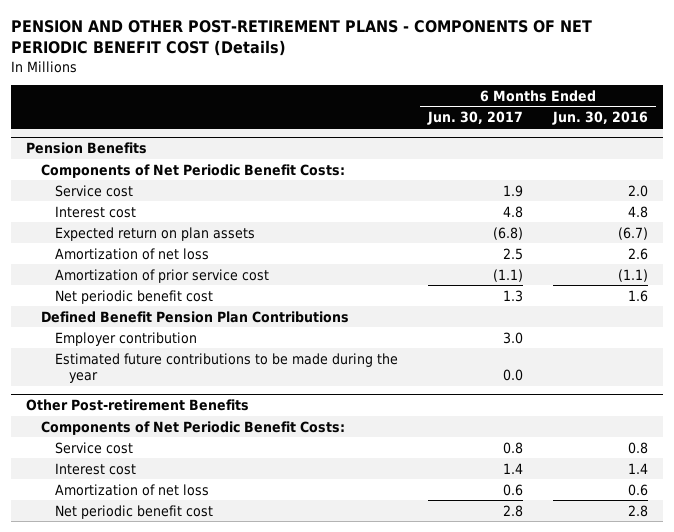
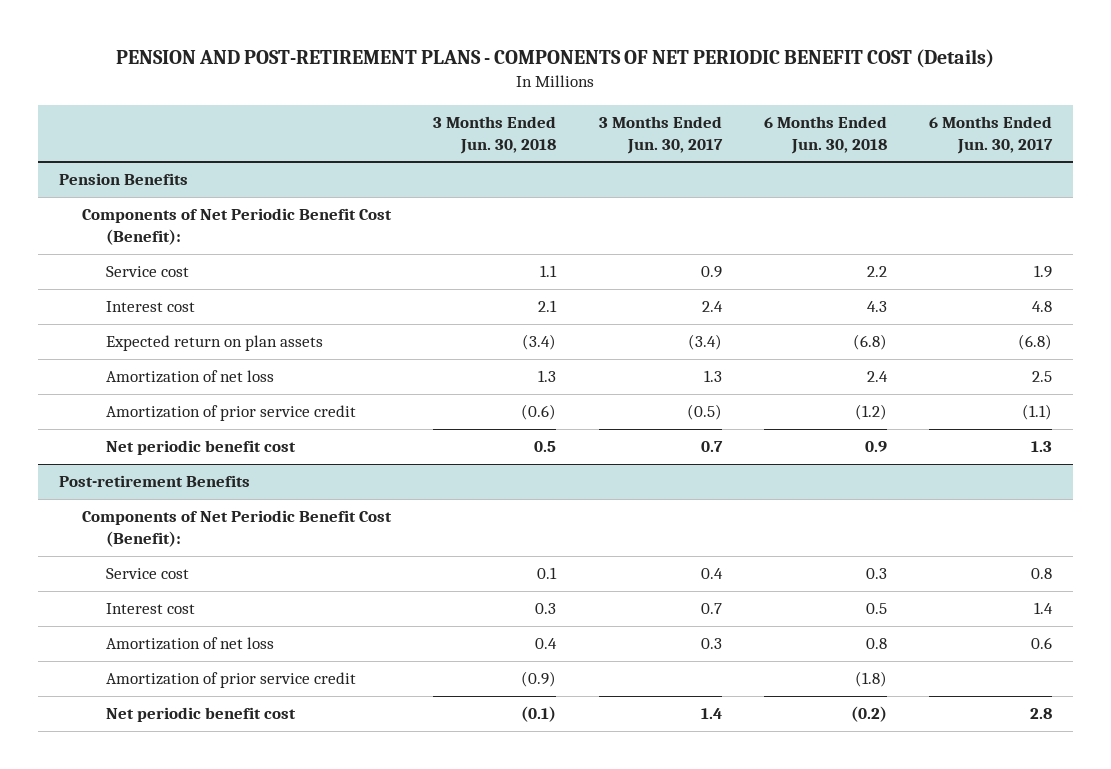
- PENSION AND OTHER POST-RETIREMENT PLANS - COMPONENTS OF NET PERIODIC BENEFIT COST (Details)
+ PENSION AND POST-RETIREMENT PLANS - COMPONENTS OF NET PERIODIC BENEFIT COST (Details)
- | 6 Months Ended Jun. 30, 2017 | 6 Months Ended Jun. 30, 2016
+ | 3 Months Ended Jun. 30, 2018 | 3 Months Ended Jun. 30, 2017 | 6 Months Ended Jun. 30, 2018 | 6 Months Ended Jun. 30, 2017
@ Pension Benefits
- Components of Net Periodic Benefit Costs:
+ Components of Net Periodic Benefit Cost (Benefit):
- Amortization of prior service cost | (1.1) | (1.1)
+ Amortization of prior service credit | (0.6) | (0.5) | (1.2) | (1.1)
- Defined Benefit Pension Plan Contributions
- Employer contribution | 3.0 |
- Estimated future contributions to be made during the year | 0.0 |
- Other Post-retirement Benefits
- Components of Net Periodic Benefit Costs:
+ Post-retirement Benefits
+ Components of Net Periodic Benefit Cost (Benefit):
+ Amortization of prior service credit | (0.9) | | (1.8) |

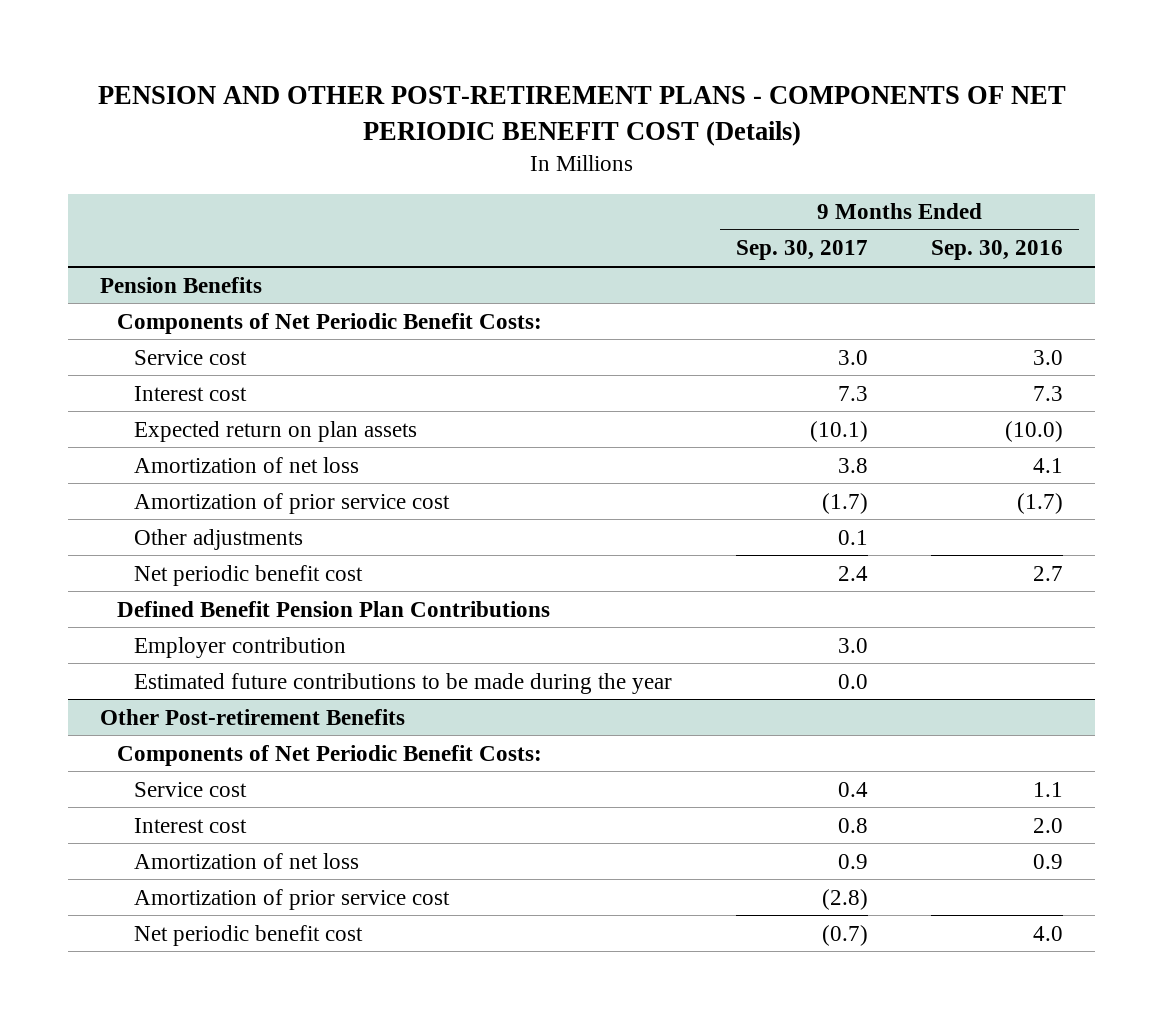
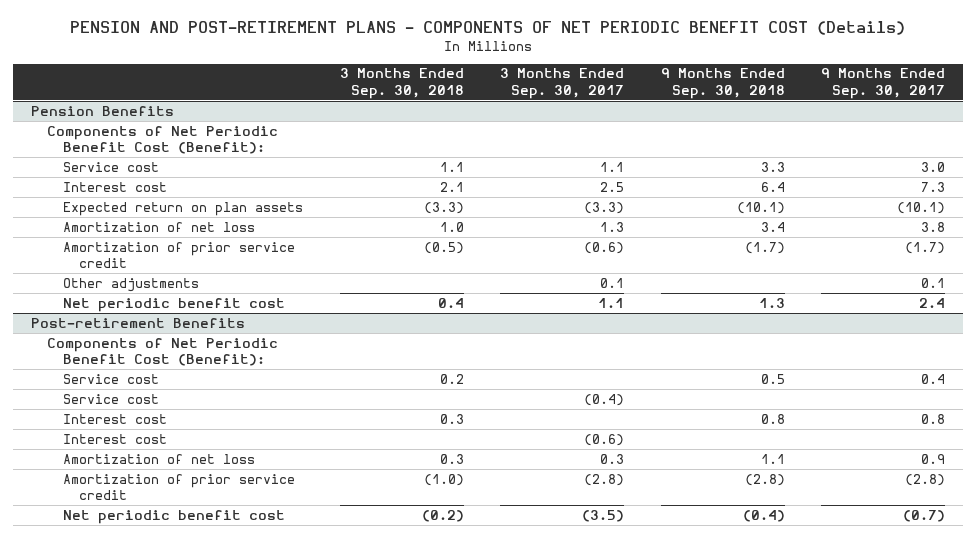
- PENSION AND OTHER POST-RETIREMENT PLANS - COMPONENTS OF NET PERIODIC BENEFIT COST (Details)
+ PENSION AND POST-RETIREMENT PLANS - COMPONENTS OF NET PERIODIC BENEFIT COST (Details)
- | 9 Months Ended Sep. 30, 2017 | 9 Months Ended Sep. 30, 2016
+ | 3 Months Ended Sep. 30, 2018 | 3 Months Ended Sep. 30, 2017 | 9 Months Ended Sep. 30, 2018 | 9 Months Ended Sep. 30, 2017
@ Pension Benefits
- Components of Net Periodic Benefit Costs:
+ Components of Net Periodic Benefit Cost (Benefit):
- Amortization of prior service cost | (1.7) | (1.7)
+ Amortization of prior service credit | (0.5) | (0.6) | (1.7) | (1.7)
- Defined Benefit Pension Plan Contributions
- Employer contribution | 3.0 |
- Estimated future contributions to be made during the year | 0.0 |
- Other Post-retirement Benefits
- Components of Net Periodic Benefit Costs:
+ Post-retirement Benefits
+ Components of Net Periodic Benefit Cost (Benefit):
+ Service cost | | (0.4) | |
+ Interest cost | | (0.6) | |
- Amortization of prior service cost | (2.8) |
+ Amortization of prior service credit | (1.0) | (2.8) | (2.8) | (2.8)

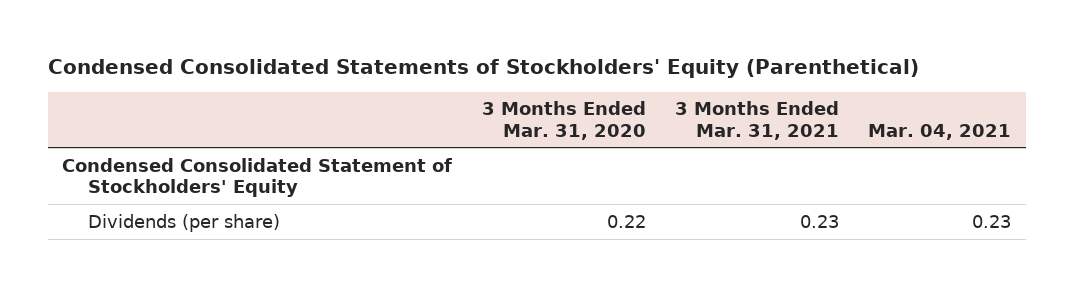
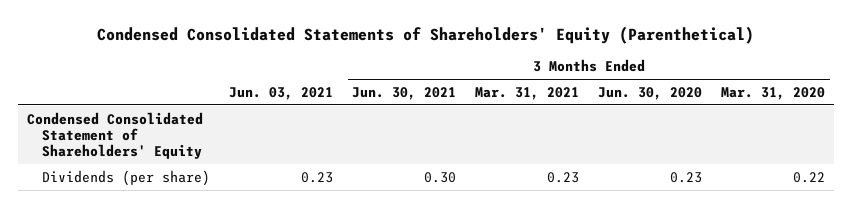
- Condensed Consolidated Statements of Stockholders' Equity (Parenthetical)
+ Condensed Consolidated Statements of Shareholders' Equity (Parenthetical)
- | 3 Months Ended Mar. 31, 2020 | 3 Months Ended Mar. 31, 2021 | Mar. 04, 2021
+ | Jun. 03, 2021 | 3 Months Ended Jun. 30, 2021 | 3 Months Ended Mar. 31, 2021 | 3 Months Ended Jun. 30, 2020 | 3 Months Ended Mar. 31, 2020
- Condensed Consolidated Statement of Stockholders' Equity
+ Condensed Consolidated Statement of Shareholders' Equity

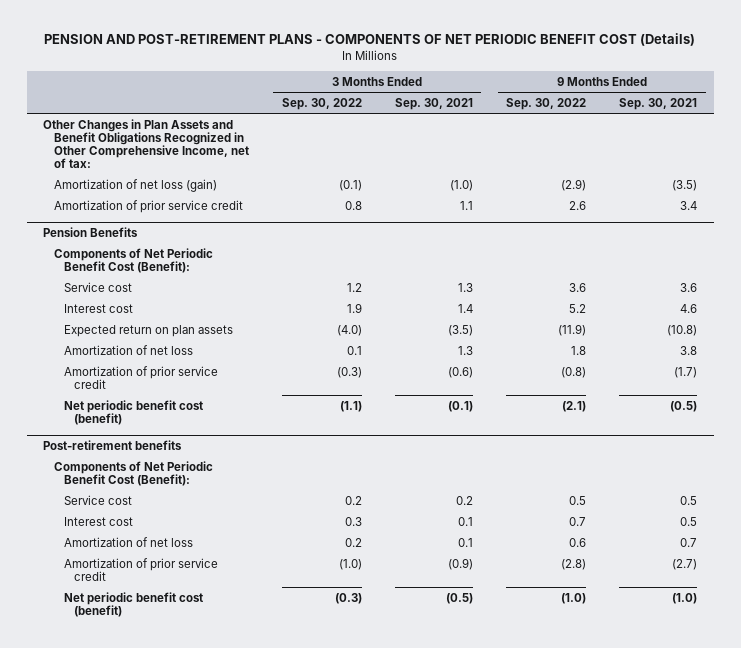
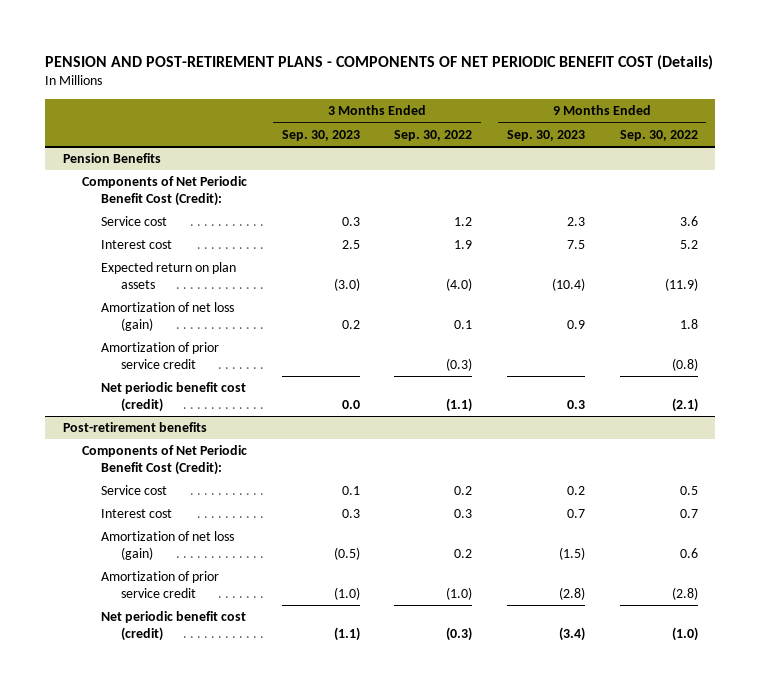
- | 3 Months Ended Sep. 30, 2022 | 3 Months Ended Sep. 30, 2021 | 9 Months Ended Sep. 30, 2022 | 9 Months Ended Sep. 30, 2021
+ | 3 Months Ended Sep. 30, 2023 | 3 Months Ended Sep. 30, 2022 | 9 Months Ended Sep. 30, 2023 | 9 Months Ended Sep. 30, 2022
- Other Changes in Plan Assets and Benefit Obligations Recognized in Other Comprehensive Income, net of tax:
- Amortization of net loss (gain) | (0.1) | (1.0) | (2.9) | (3.5)
- Amortization of prior service credit | 0.8 | 1.1 | 2.6 | 3.4
@ Pension Benefits
- Components of Net Periodic Benefit Cost (Benefit):
+ Components of Net Periodic Benefit Cost (Credit):
- Amortization of net loss | 0.1 | 1.3 | 1.8 | 3.8
+ Amortization of net loss (gain) | 0.2 | 0.1 | 0.9 | 1.8
- Net periodic benefit cost (benefit) | (1.1) | (0.1) | (2.1) | (0.5)
+ Net periodic benefit cost (credit) | 0.0 | (1.1) | 0.3 | (2.1)
@ Post-retirement benefits
- Components of Net Periodic Benefit Cost (Benefit):
+ Components of Net Periodic Benefit Cost (Credit):
- Amortization of net loss | 0.2 | 0.1 | 0.6 | 0.7
+ Amortization of net loss (gain) | (0.5) | 0.2 | (1.5) | 0.6
- Net periodic benefit cost (benefit) | (0.3) | (0.5) | (1.0) | (1.0)
+ Net periodic benefit cost (credit) | (1.1) | (0.3) | (3.4) | (1.0)

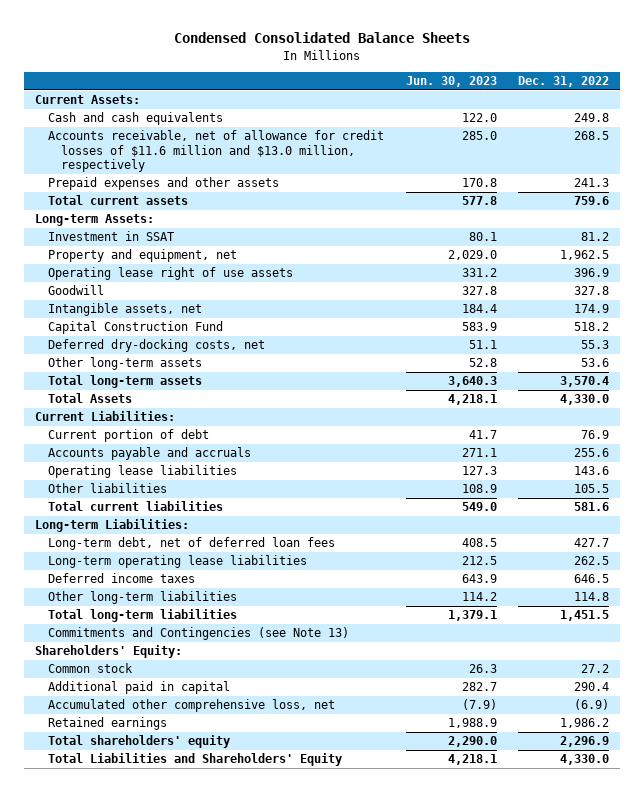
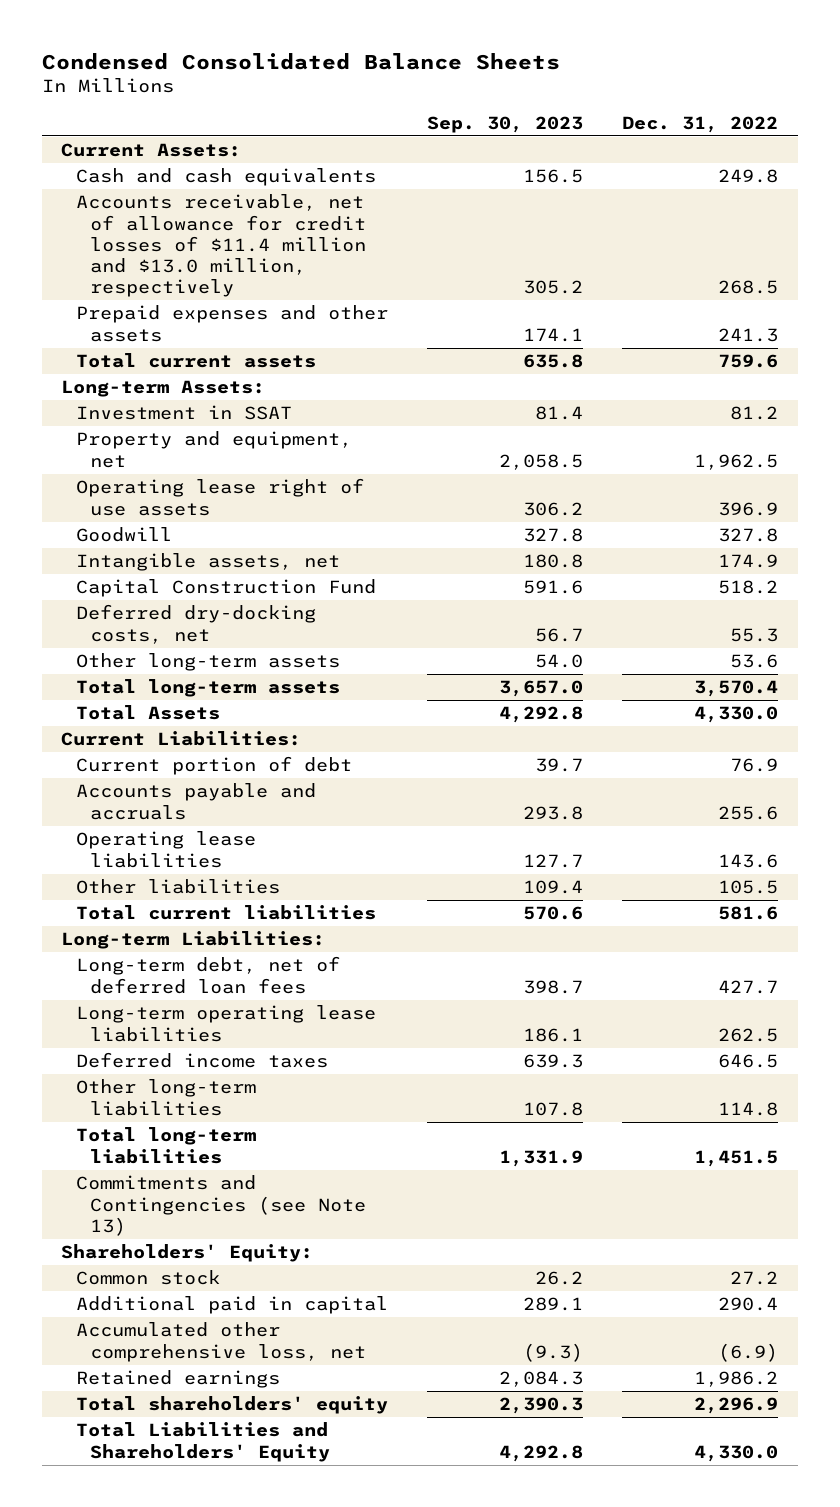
- | Jun. 30, 2023 | Dec. 31, 2022
+ | Sep. 30, 2023 | Dec. 31, 2022
- Accounts receivable, net of allowance for credit losses of $11.6 million and $13.0 million, respectively | 285.0 | 268.5
+ Accounts receivable, net of allowance for credit losses of $11.4 million and $13.0 million, respectively | 305.2 | 268.5

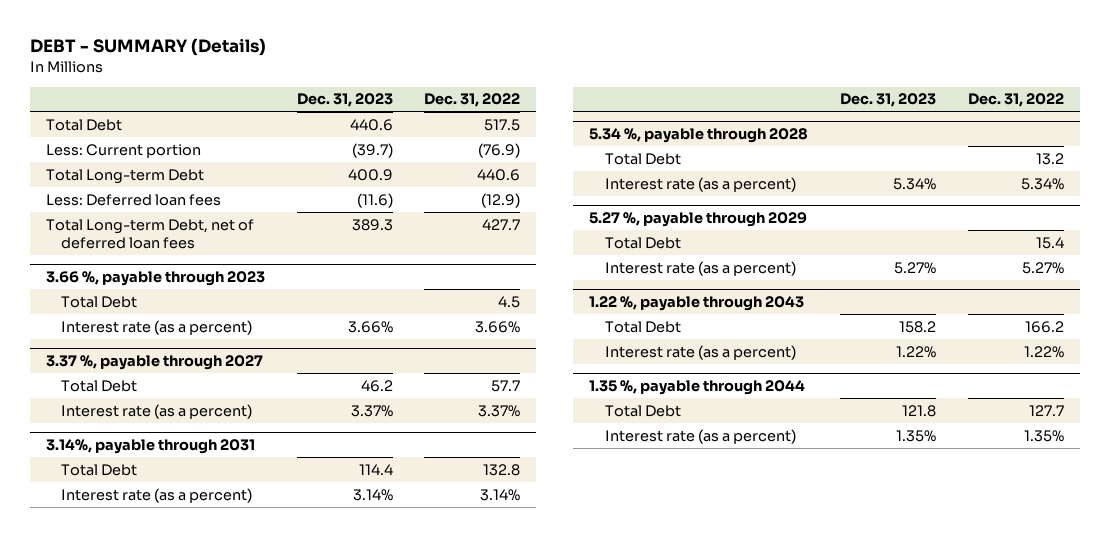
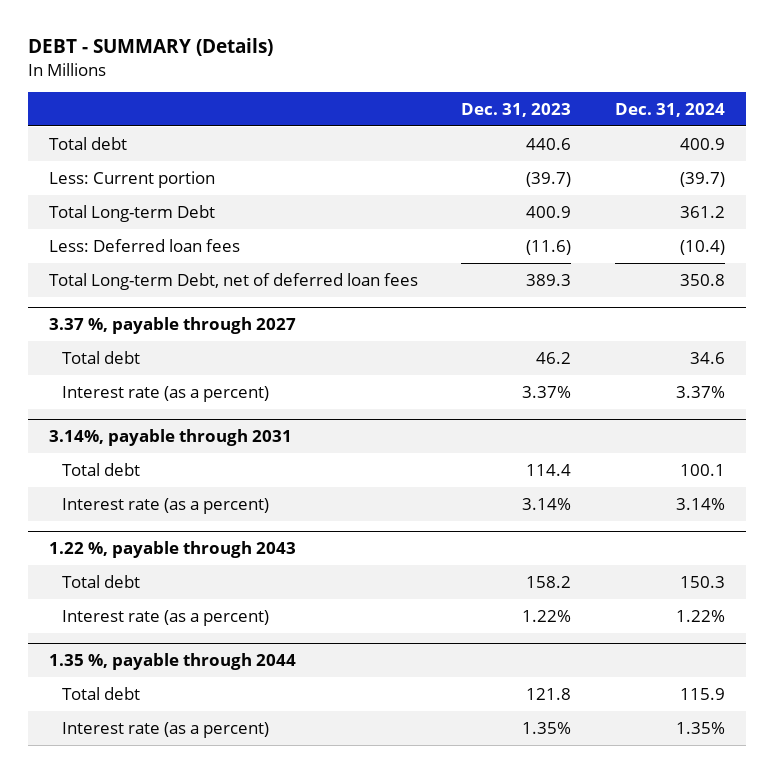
- | Dec. 31, 2023 | Dec. 31, 2022
+ | Dec. 31, 2023 | Dec. 31, 2024
- Total Debt | 440.6 | 517.5
+ Total debt | 440.6 | 400.9
- 3.66 %, payable through 2023
- Total Debt | | 4.5
- Interest rate (as a percent) | 3.66% | 3.66%
@ 3.37 %, payable through 2027
- Total Debt | 46.2 | 57.7
+ Total debt | 46.2 | 34.6
@ 3.14%, payable through 2031
- Total Debt | 114.4 | 132.8
+ Total debt | 114.4 | 100.1
- 5.34 %, payable through 2028
- Total Debt | | 13.2
- Interest rate (as a percent) | 5.34% | 5.34%
- 5.27 %, payable through 2029
- Total Debt | | 15.4
- Interest rate (as a percent) | 5.27% | 5.27%
@ 1.22 %, payable through 2043
- Total Debt | 158.2 | 166.2
+ Total debt | 158.2 | 150.3
@ 1.35 %, payable through 2044
- Total Debt | 121.8 | 127.7
+ Total debt | 121.8 | 115.9

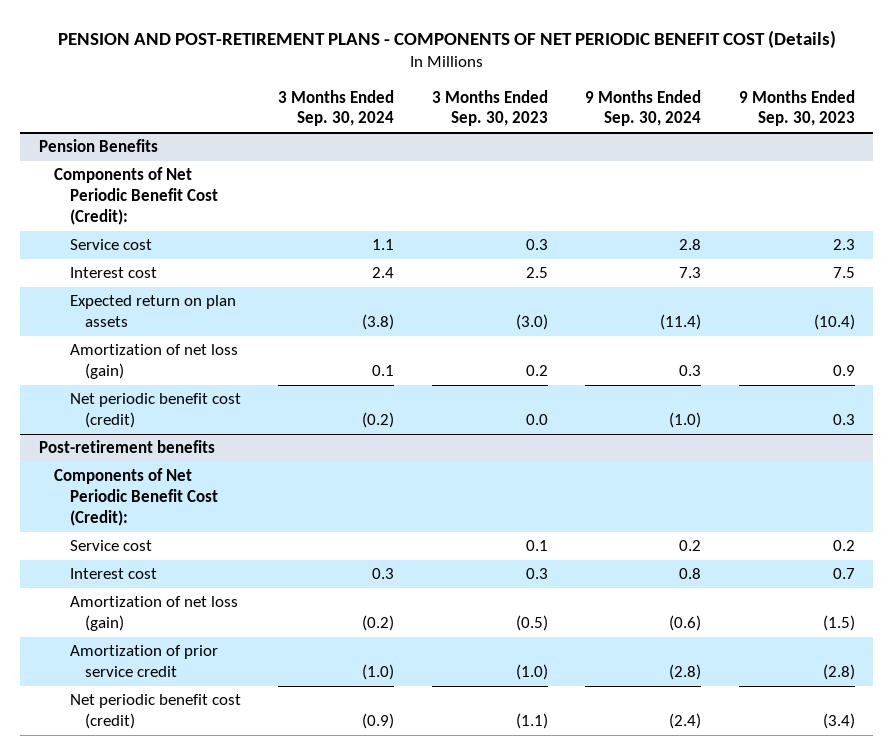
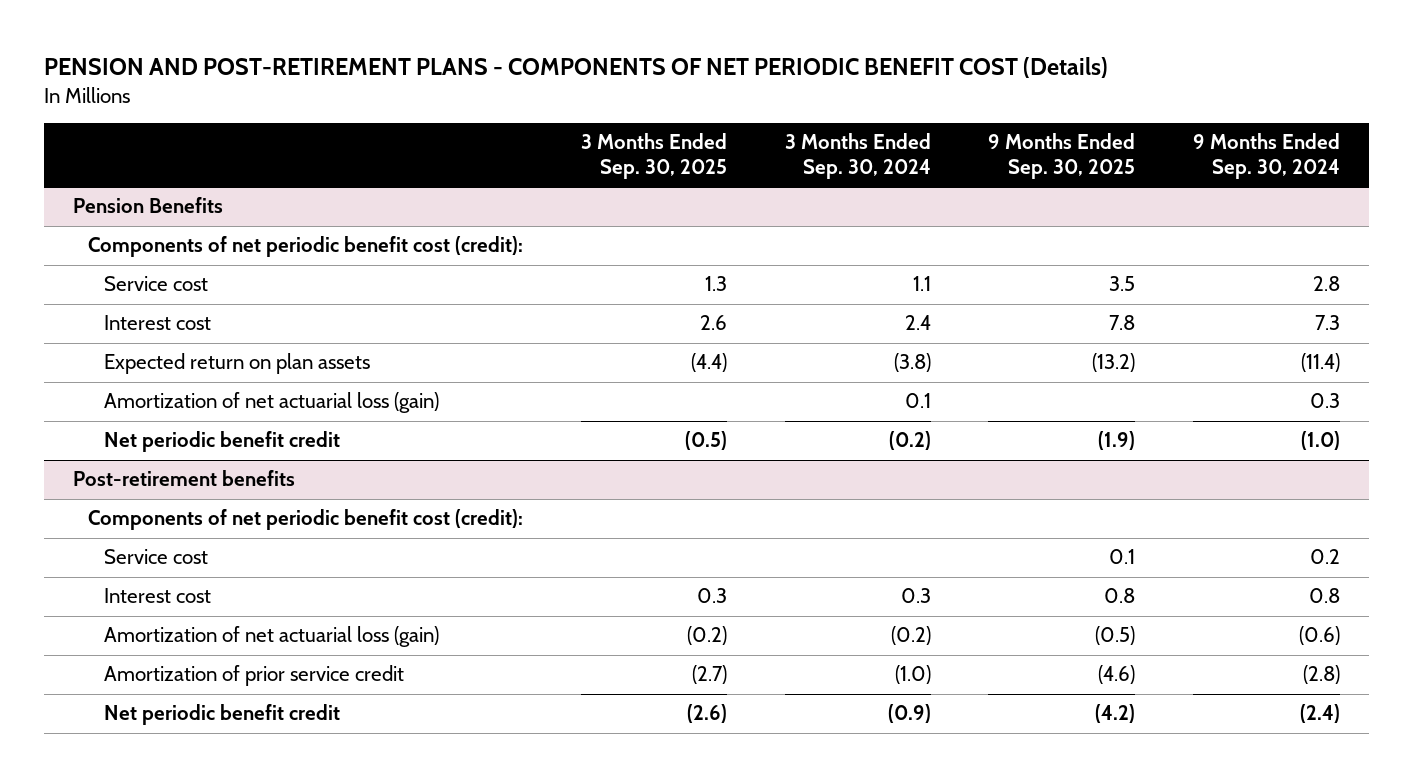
- | 3 Months Ended Sep. 30, 2024 | 3 Months Ended Sep. 30, 2023 | 9 Months Ended Sep. 30, 2024 | 9 Months Ended Sep. 30, 2023
+ | 3 Months Ended Sep. 30, 2025 | 3 Months Ended Sep. 30, 2024 | 9 Months Ended Sep. 30, 2025 | 9 Months Ended Sep. 30, 2024
@ Pension Benefits
- Components of Net Periodic Benefit Cost (Credit):
+ Components of net periodic benefit cost (credit):
- Amortization of net loss (gain) | 0.1 | 0.2 | 0.3 | 0.9
- Net periodic benefit cost (credit) | (0.2) | 0.0 | (1.0) | 0.3
+ Amortization of net actuarial loss (gain) | | 0.1 | | 0.3
+ Net periodic benefit credit | (0.5) | (0.2) | (1.9) | (1.0)
@ Post-retirement benefits
- Components of Net Periodic Benefit Cost (Credit):
+ Components of net periodic benefit cost (credit):
- Amortization of net loss (gain) | (0.2) | (0.5) | (0.6) | (1.5)
+ Amortization of net actuarial loss (gain) | (0.2) | (0.2) | (0.5) | (0.6)
- Net periodic benefit cost (credit) | (0.9) | (1.1) | (2.4) | (3.4)
+ Net periodic benefit credit | (2.6) | (0.9) | (4.2) | (2.4)

